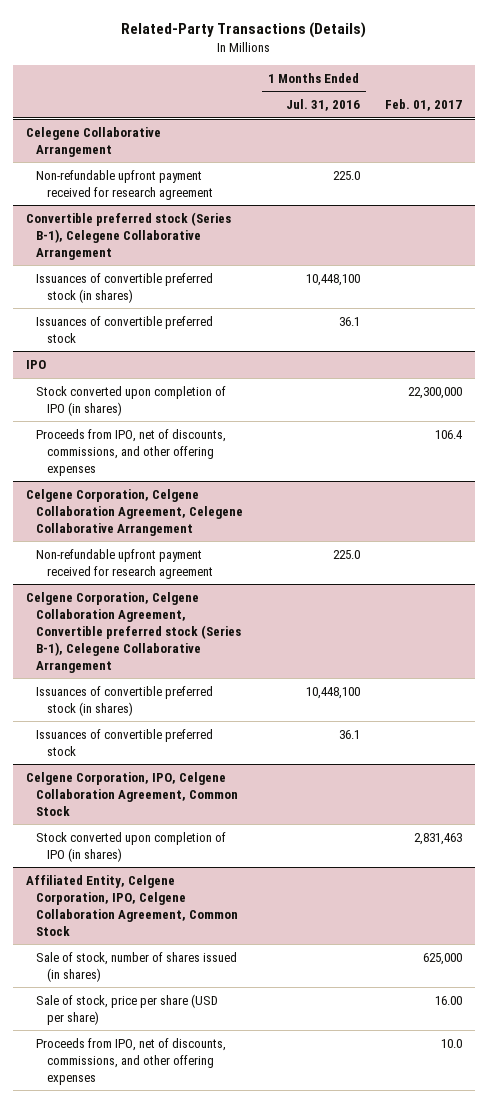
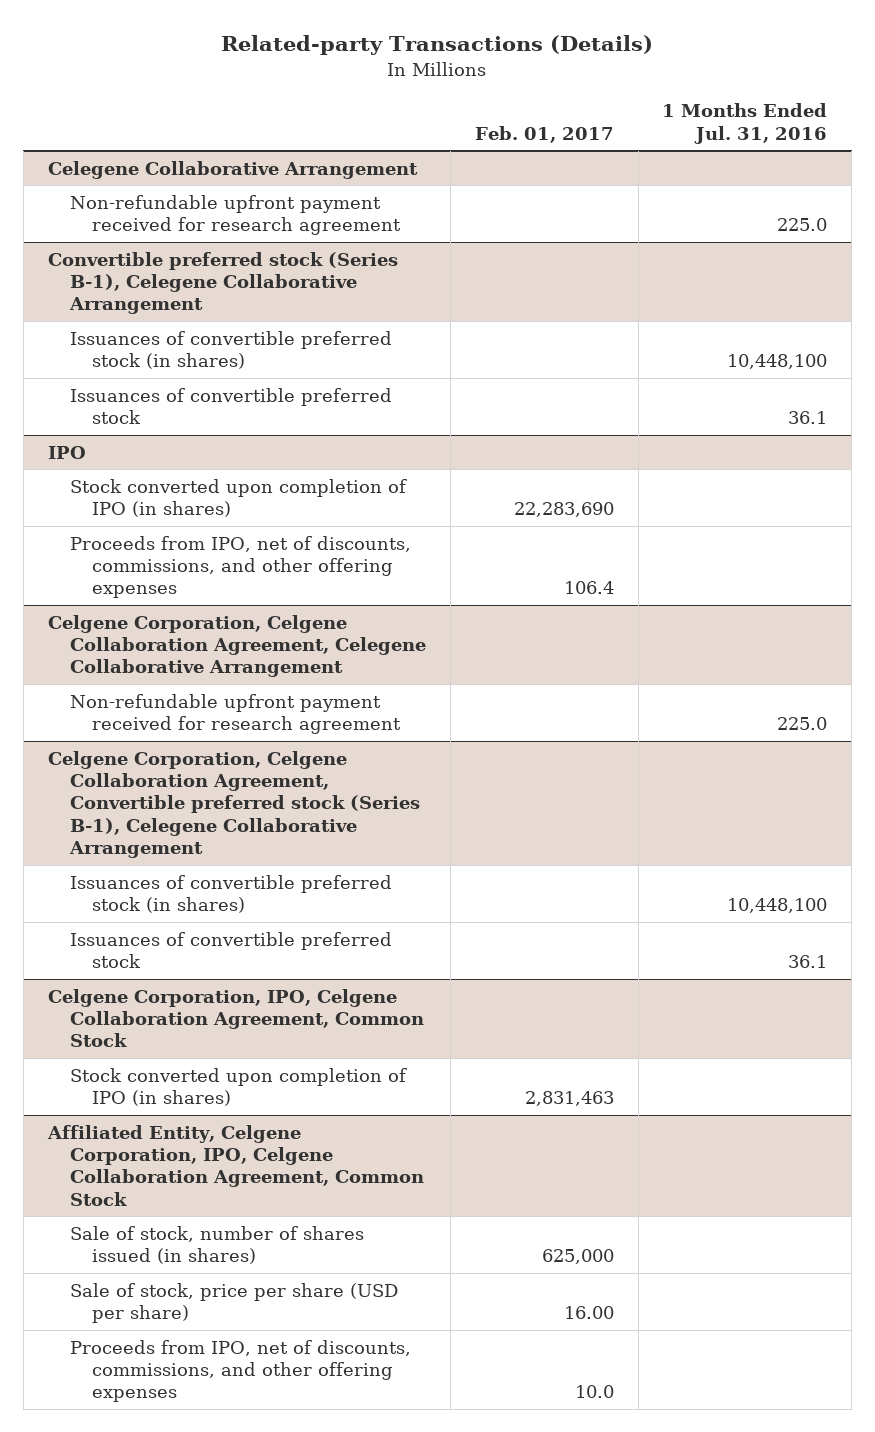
- Related-Party Transactions (Details)
+ Related-party Transactions (Details)
- | 1 Months Ended Jul. 31, 2016 | Feb. 01, 2017
+ | Feb. 01, 2017 | 1 Months Ended Jul. 31, 2016
@ IPO
- Stock converted upon completion of IPO (in shares) | | 22,300,000
+ Stock converted upon completion of IPO (in shares) | 22,283,690 |

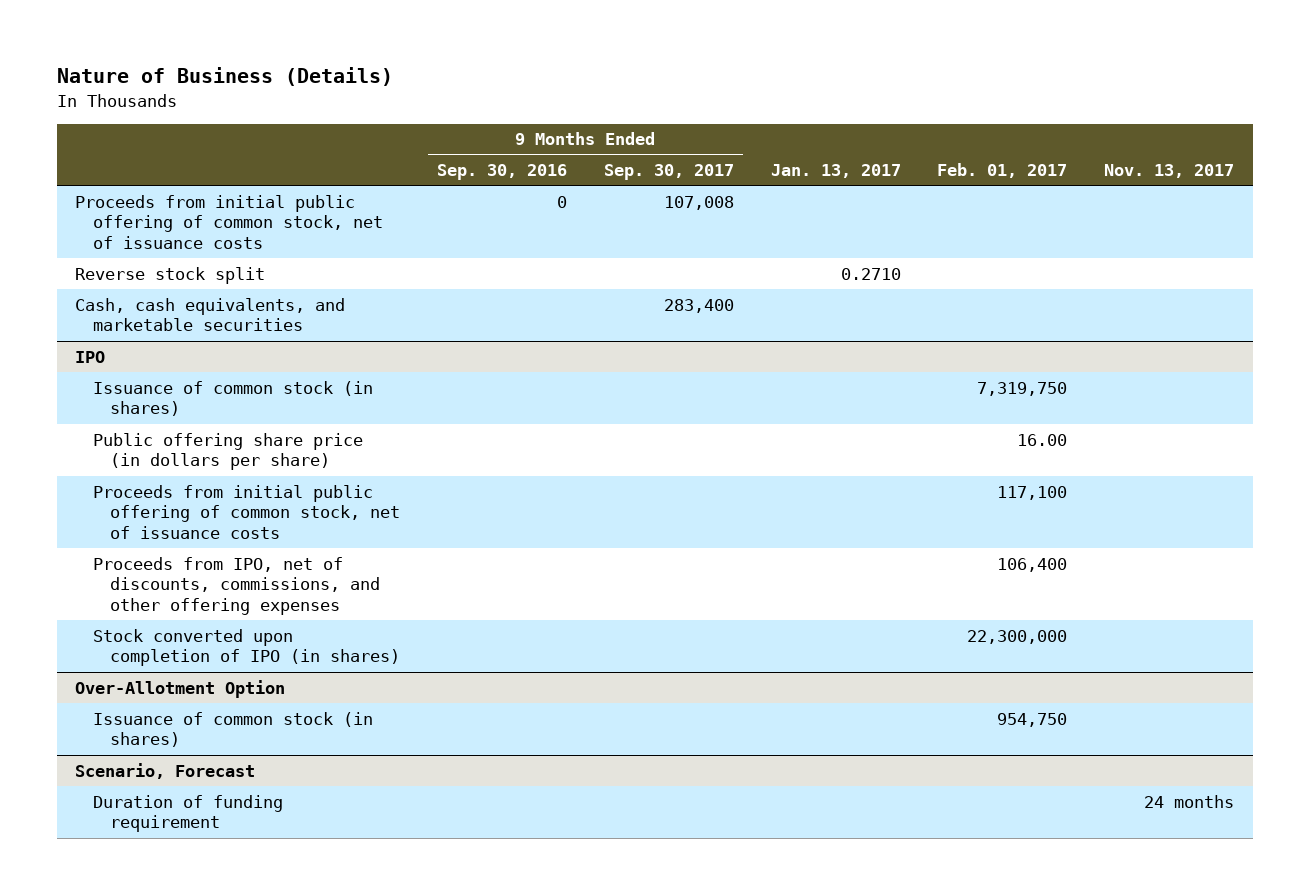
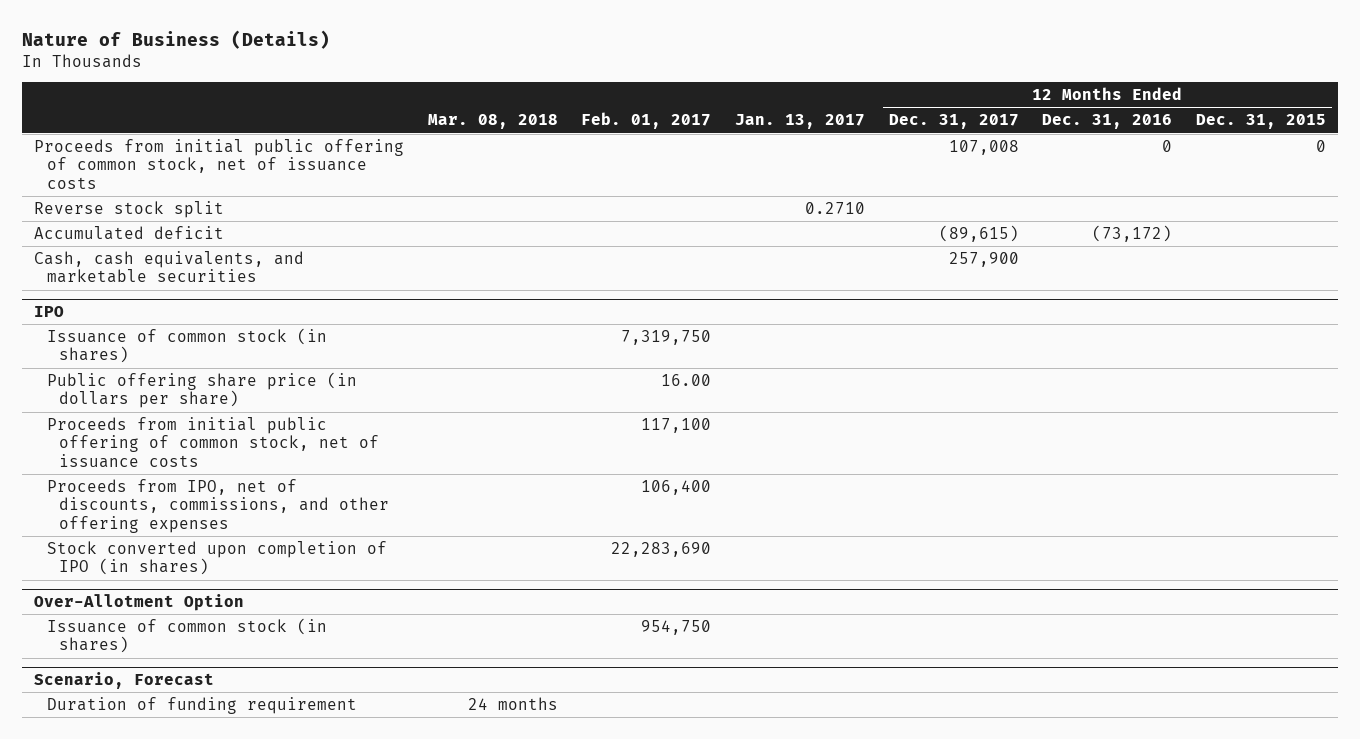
- | 9 Months Ended Sep. 30, 2016 | 9 Months Ended Sep. 30, 2017 | Jan. 13, 2017 | Feb. 01, 2017 | Nov. 13, 2017
+ | Mar. 08, 2018 | Feb. 01, 2017 | Jan. 13, 2017 | 12 Months Ended Dec. 31, 2017 | 12 Months Ended Dec. 31, 2016 | 12 Months Ended Dec. 31, 2015
+ Accumulated deficit | | | | (89,615) | (73,172) |
@ IPO
- Stock converted upon completion of IPO (in shares) | | | | 22,300,000 |
+ Stock converted upon completion of IPO (in shares) | | 22,283,690 | | | |

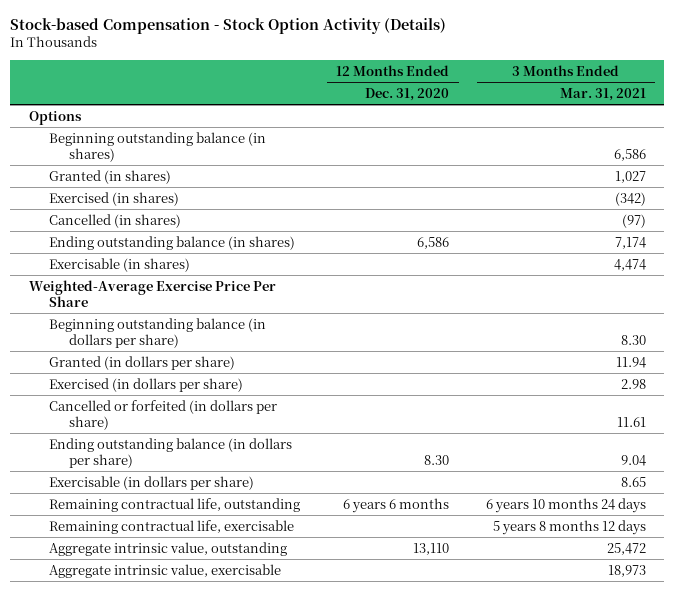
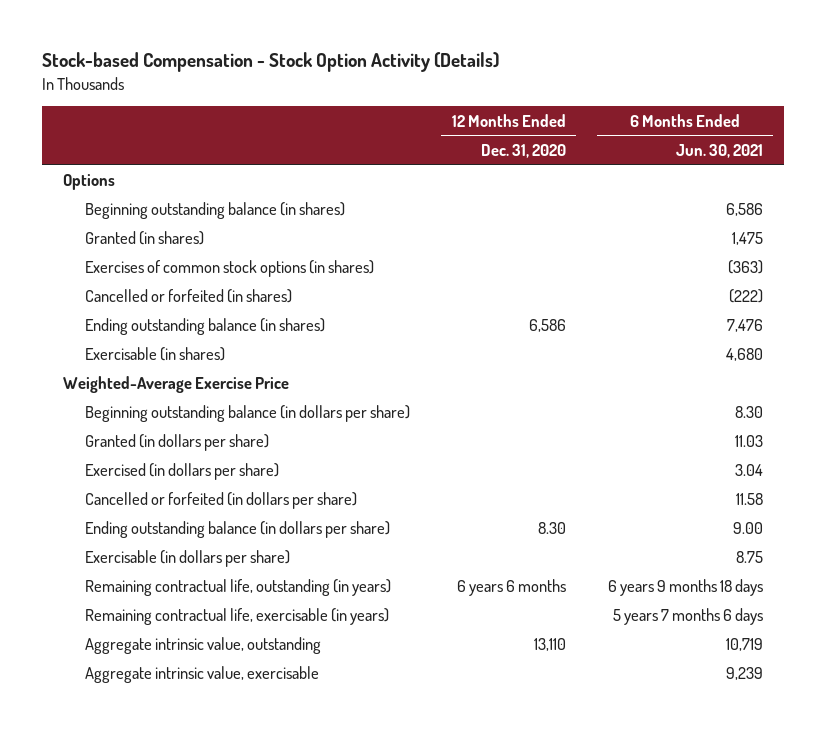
- | 12 Months Ended Dec. 31, 2020 | 3 Months Ended Mar. 31, 2021
+ | 12 Months Ended Dec. 31, 2020 | 6 Months Ended Jun. 30, 2021
- Exercised (in shares) | | (342)
- Cancelled (in shares) | | (97)
+ Exercises of common stock options (in shares) | | (363)
+ Cancelled or forfeited (in shares) | | (222)
- Weighted-Average Exercise Price Per Share
+ Weighted-Average Exercise Price
- Remaining contractual life, outstanding | 6 years 6 months | 6 years 10 months 24 days
- Remaining contractual life, exercisable | | 5 years 8 months 12 days
+ Remaining contractual life, outstanding (in years) | 6 years 6 months | 6 years 9 months 18 days
+ Remaining contractual life, exercisable (in years) | | 5 years 7 months 6 days

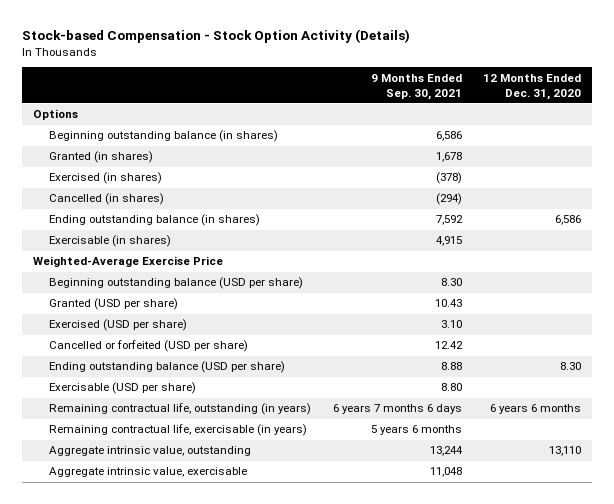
- | 12 Months Ended Dec. 31, 2020 | 6 Months Ended Jun. 30, 2021
+ | 9 Months Ended Sep. 30, 2021 | 12 Months Ended Dec. 31, 2020
- Exercises of common stock options (in shares) | | (363)
- Cancelled or forfeited (in shares) | | (222)
+ Exercised (in shares) | (378) |
+ Cancelled (in shares) | (294) |
- Beginning outstanding balance (in dollars per share) | | 8.30
- Granted (in dollars per share) | | 11.03
- Exercised (in dollars per share) | | 3.04
- Cancelled or forfeited (in dollars per share) | | 11.58
- Ending outstanding balance (in dollars per share) | 8.30 | 9.00
- Exercisable (in dollars per share) | | 8.75
+ Beginning outstanding balance (USD per share) | 8.30 |
+ Granted (USD per share) | 10.43 |
+ Exercised (USD per share) | 3.10 |
+ Cancelled or forfeited (USD per share) | 12.42 |
+ Ending outstanding balance (USD per share) | 8.88 | 8.30
+ Exercisable (USD per share) | 8.80 |

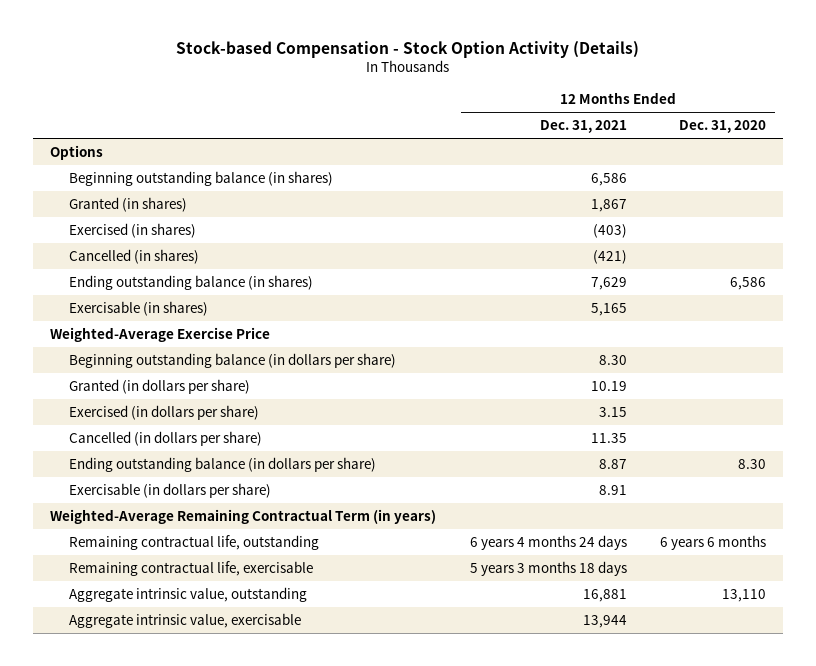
- | 9 Months Ended Sep. 30, 2021 | 12 Months Ended Dec. 31, 2020
+ | 12 Months Ended Dec. 31, 2021 | 12 Months Ended Dec. 31, 2020
- Beginning outstanding balance (USD per share) | 8.30 |
- Granted (USD per share) | 10.43 |
- Exercised (USD per share) | 3.10 |
- Cancelled or forfeited (USD per share) | 12.42 |
- Ending outstanding balance (USD per share) | 8.88 | 8.30
- Exercisable (USD per share) | 8.80 |
- Remaining contractual life, outstanding (in years) | 6 years 7 months 6 days | 6 years 6 months
- Remaining contractual life, exercisable (in years) | 5 years 6 months |
+ Beginning outstanding balance (in dollars per share) | 8.30 |
+ Granted (in dollars per share) | 10.19 |
+ Exercised (in dollars per share) | 3.15 |
+ Cancelled (in dollars per share) | 11.35 |
+ Ending outstanding balance (in dollars per share) | 8.87 | 8.30
+ Exercisable (in dollars per share) | 8.91 |
+ Weighted-Average Remaining Contractual Term (in years)
+ Remaining contractual life, outstanding | 6 years 4 months 24 days | 6 years 6 months
+ Remaining contractual life, exercisable | 5 years 3 months 18 days |

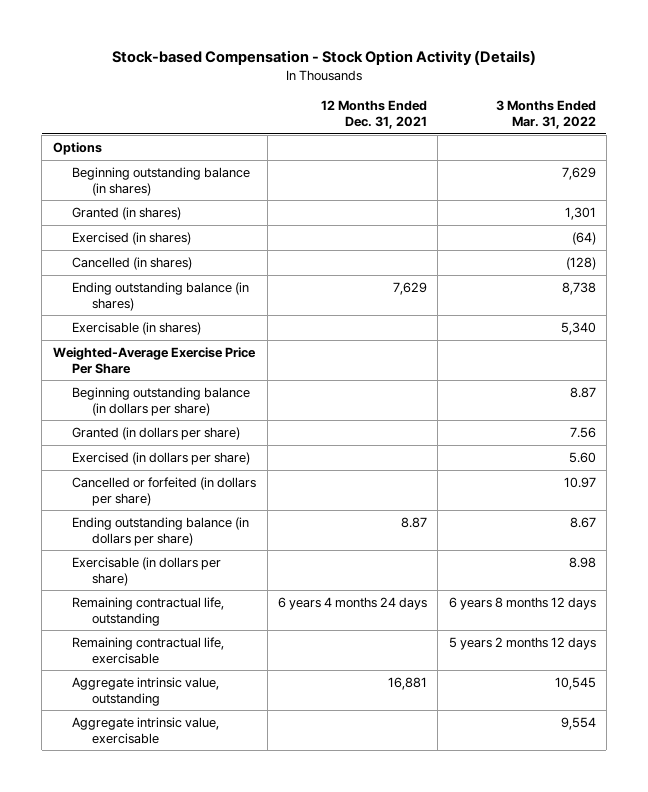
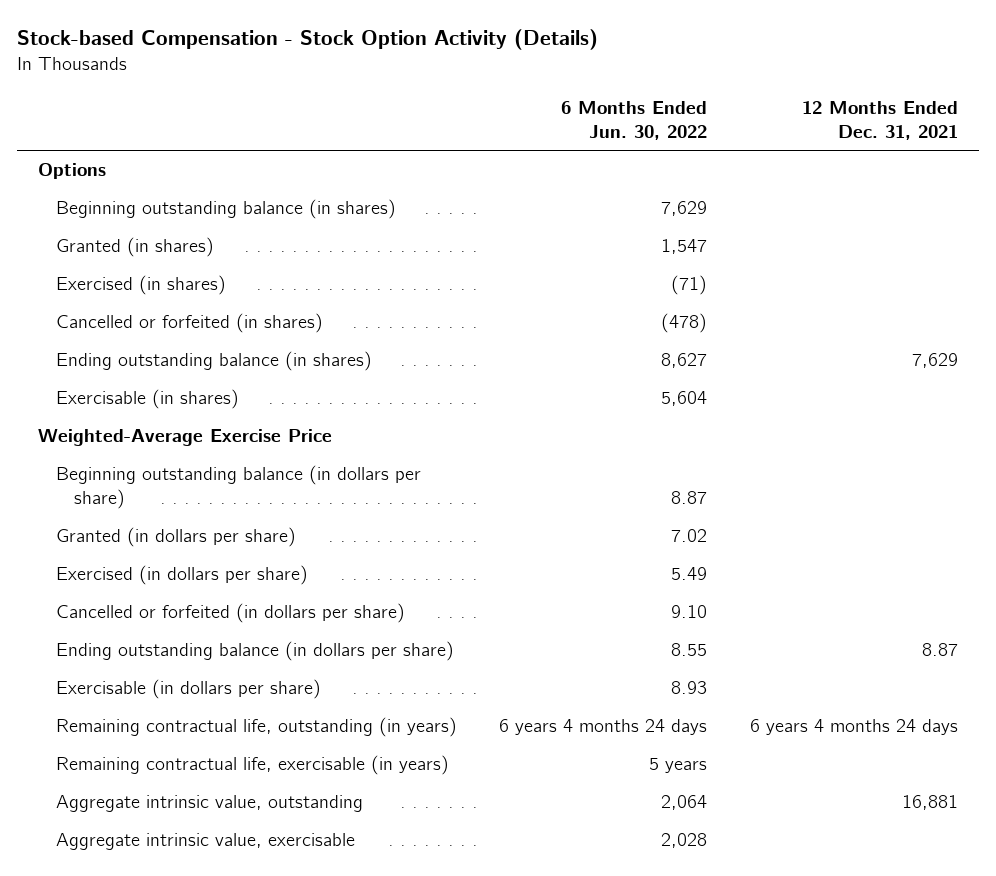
- | 12 Months Ended Dec. 31, 2021 | 3 Months Ended Mar. 31, 2022
+ | 6 Months Ended Jun. 30, 2022 | 12 Months Ended Dec. 31, 2021
- Cancelled (in shares) | | (128)
+ Cancelled or forfeited (in shares) | (478) |
- Weighted-Average Exercise Price Per Share
+ Weighted-Average Exercise Price
- Remaining contractual life, outstanding | 6 years 4 months 24 days | 6 years 8 months 12 days
- Remaining contractual life, exercisable | | 5 years 2 months 12 days
+ Remaining contractual life, outstanding (in years) | 6 years 4 months 24 days | 6 years 4 months 24 days
+ Remaining contractual life, exercisable (in years) | 5 years |

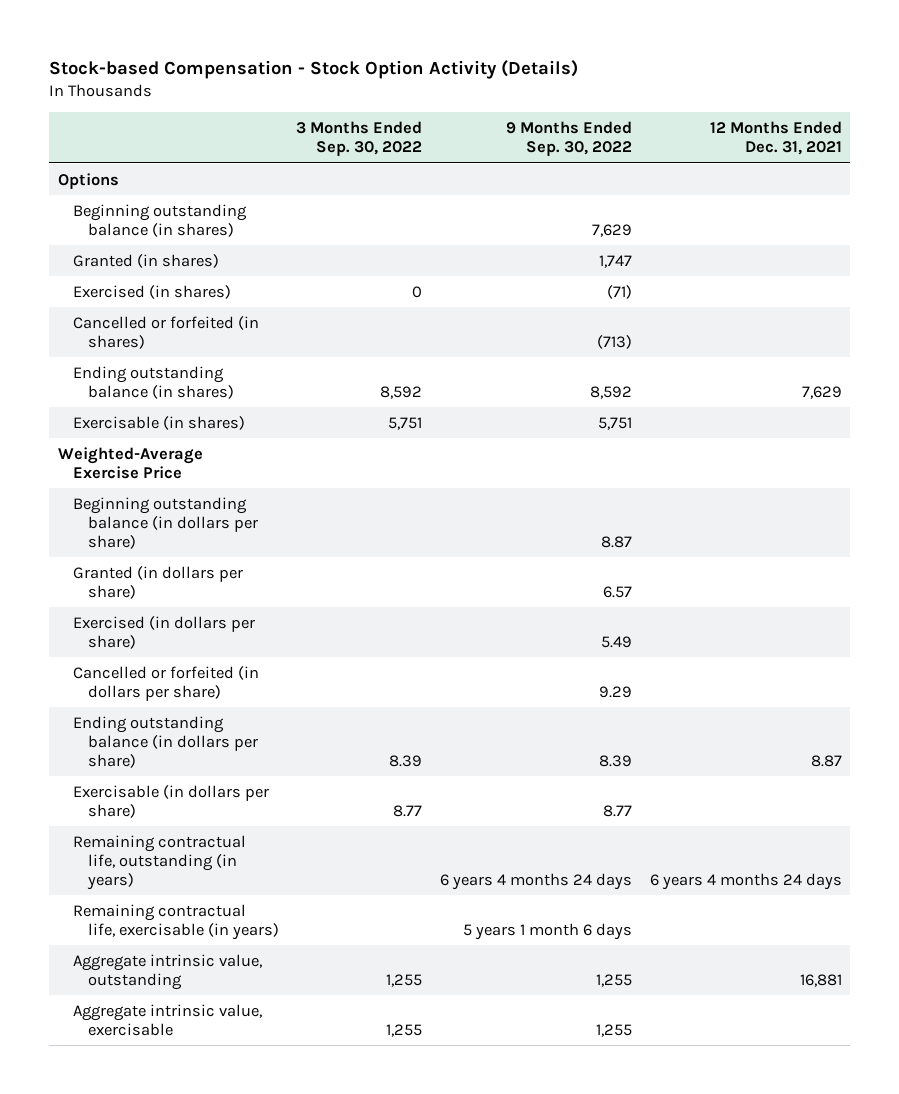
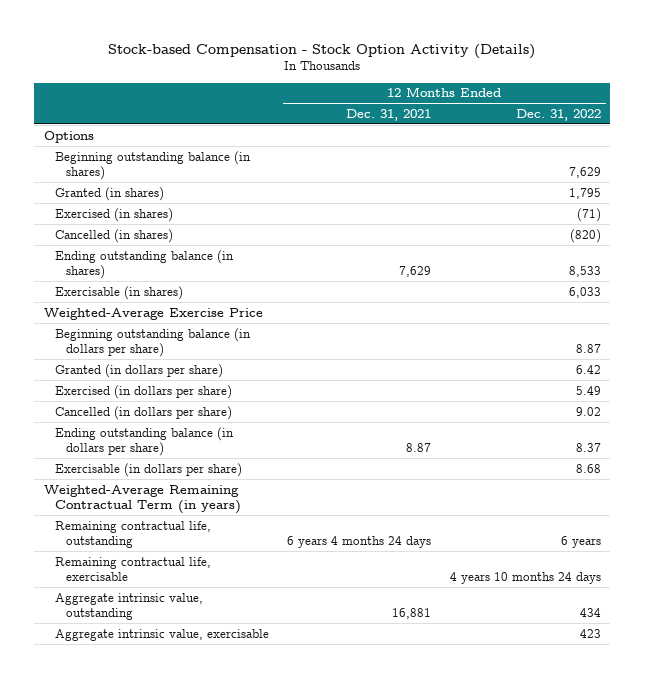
- | 3 Months Ended Sep. 30, 2022 | 9 Months Ended Sep. 30, 2022 | 12 Months Ended Dec. 31, 2021
+ | 12 Months Ended Dec. 31, 2021 | 12 Months Ended Dec. 31, 2022
- Cancelled or forfeited (in shares) | | (713) |
+ Cancelled (in shares) | | (820)
- Cancelled or forfeited (in dollars per share) | | 9.29 |
+ Cancelled (in dollars per share) | | 9.02
- Remaining contractual life, outstanding (in years) | | 6 years 4 months 24 days | 6 years 4 months 24 days
- Remaining contractual life, exercisable (in years) | | 5 years 1 month 6 days |
+ Weighted-Average Remaining Contractual Term (in years)
+ Remaining contractual life, outstanding | 6 years 4 months 24 days | 6 years
+ Remaining contractual life, exercisable | | 4 years 10 months 24 days

